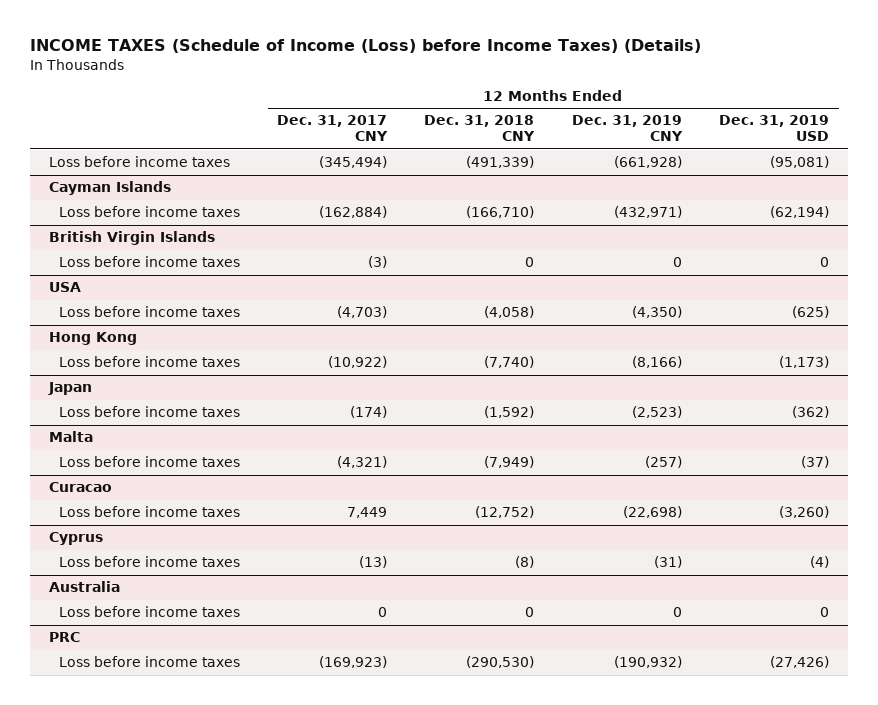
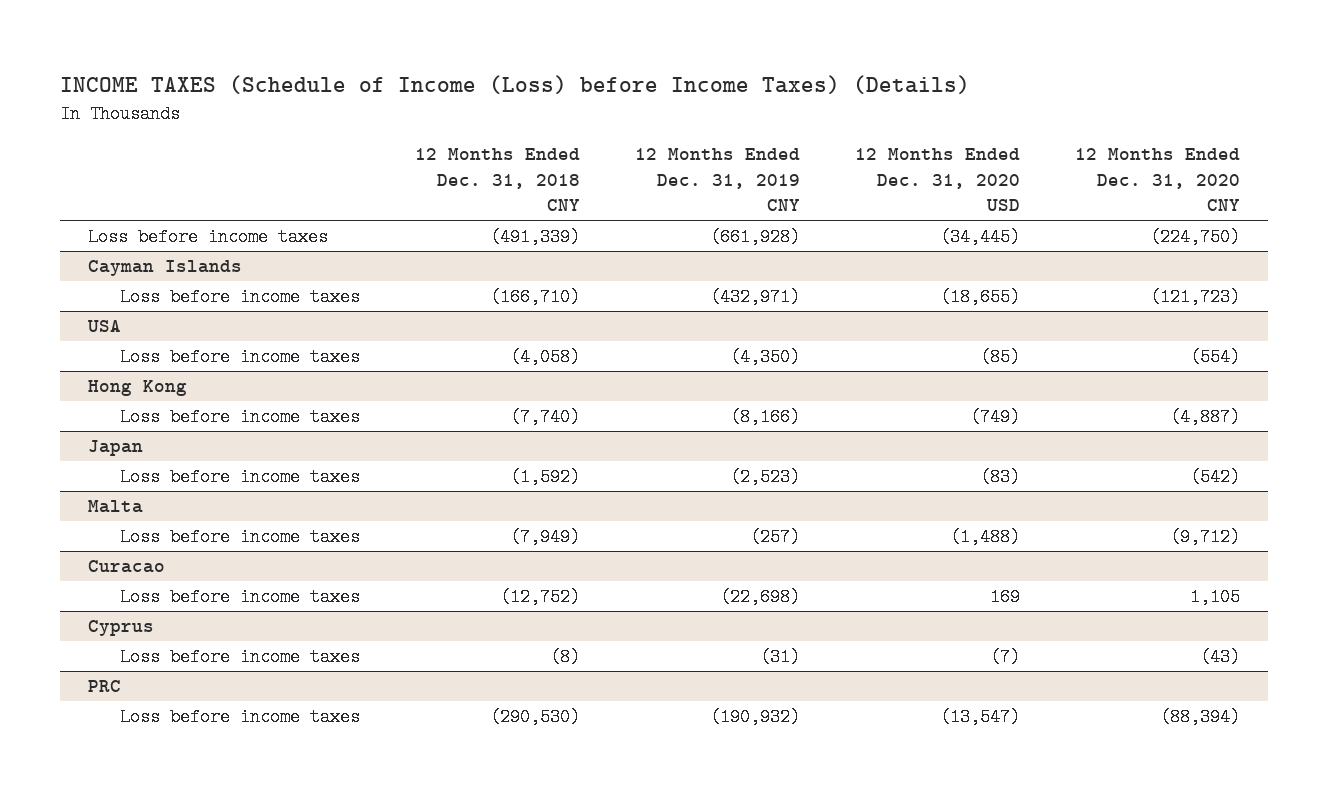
- | 12 Months Ended Dec. 31, 2017 CNY | 12 Months Ended Dec. 31, 2018 CNY | 12 Months Ended Dec. 31, 2019 CNY | 12 Months Ended Dec. 31, 2019 USD
+ | 12 Months Ended Dec. 31, 2018 CNY | 12 Months Ended Dec. 31, 2019 CNY | 12 Months Ended Dec. 31, 2020 USD | 12 Months Ended Dec. 31, 2020 CNY
- British Virgin Islands
- Loss before income taxes | (3) | 0 | 0 | 0
- Australia
- Loss before income taxes | 0 | 0 | 0 | 0

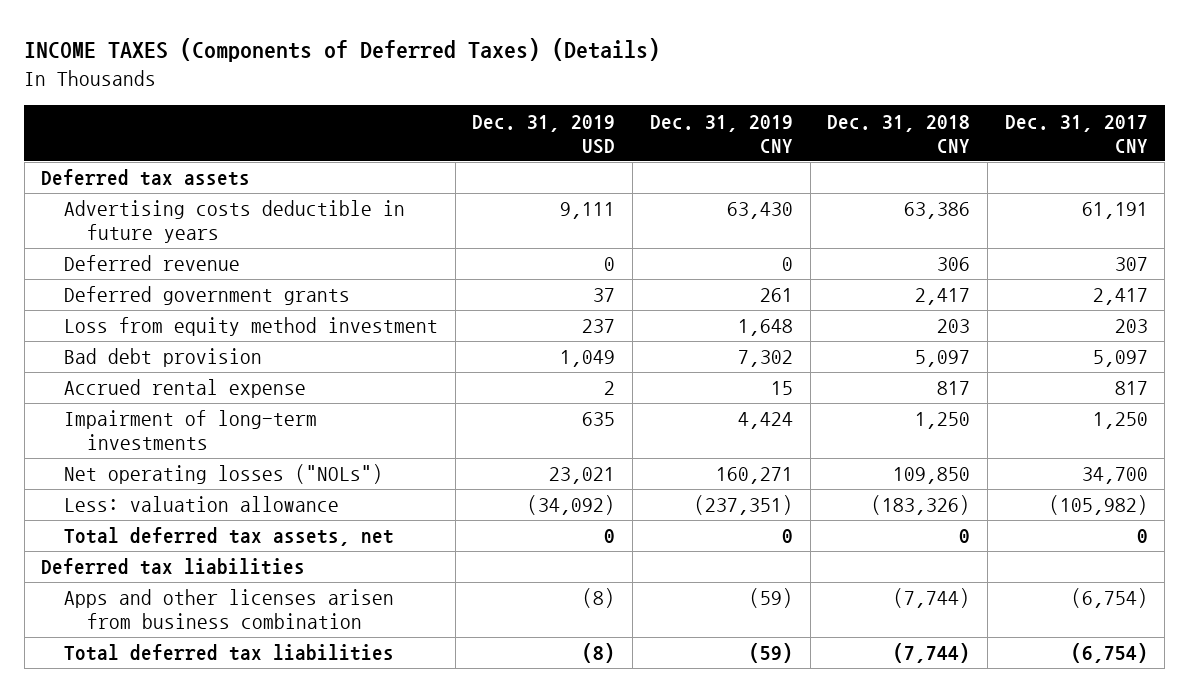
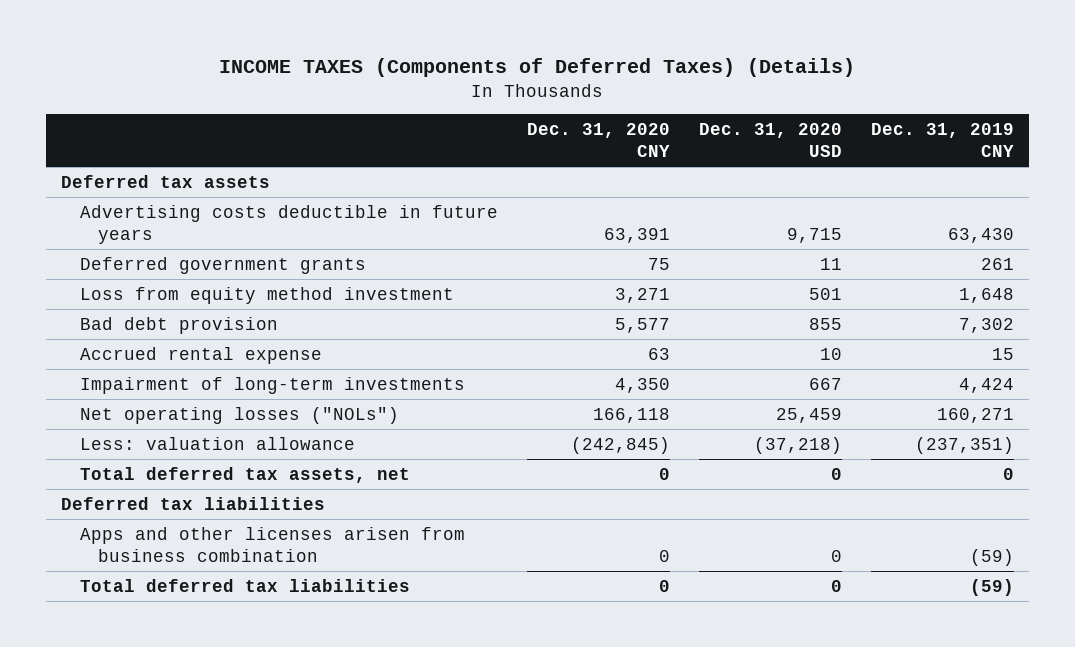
- | Dec. 31, 2019 USD | Dec. 31, 2019 CNY | Dec. 31, 2018 CNY | Dec. 31, 2017 CNY
+ | Dec. 31, 2020 CNY | Dec. 31, 2020 USD | Dec. 31, 2019 CNY
- Deferred revenue | 0 | 0 | 306 | 307

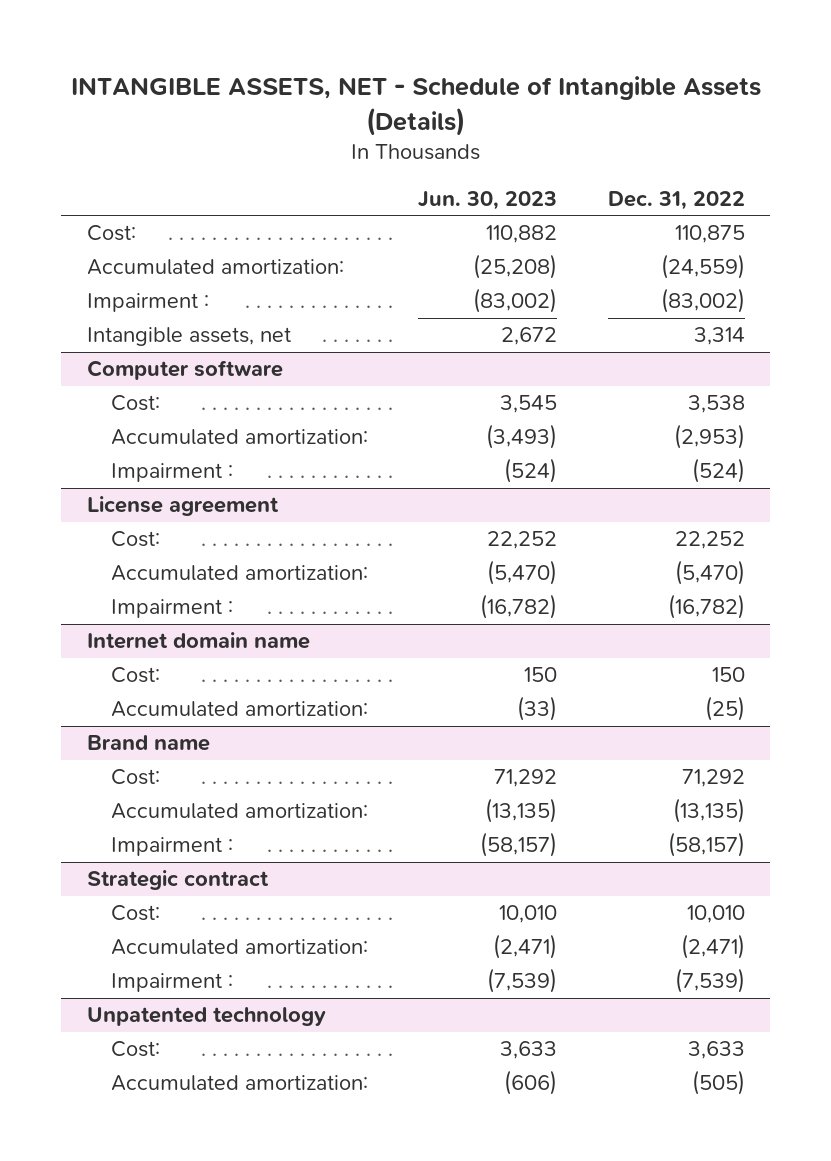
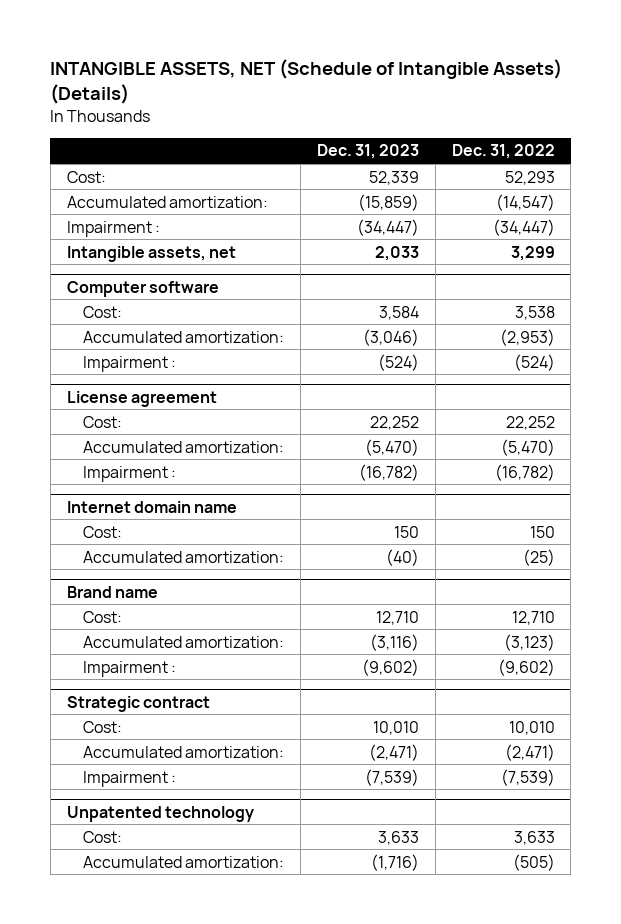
- INTANGIBLE ASSETS, NET - Schedule of Intangible Assets (Details)
+ INTANGIBLE ASSETS, NET (Schedule of Intangible Assets) (Details)
- | Jun. 30, 2023 | Dec. 31, 2022
+ | Dec. 31, 2023 | Dec. 31, 2022
- Cost: | 110,882 | 110,875
- Accumulated amortization: | (25,208) | (24,559)
- Impairment : | (83,002) | (83,002)
- Intangible assets, net | 2,672 | 3,314
+ Cost: | 52,339 | 52,293
+ Accumulated amortization: | (15,859) | (14,547)
+ Impairment : | (34,447) | (34,447)
+ Intangible assets, net | 2,033 | 3,299
@ Brand name
- Cost: | 71,292 | 71,292
- Accumulated amortization: | (13,135) | (13,135)
- Impairment : | (58,157) | (58,157)
+ Cost: | 12,710 | 12,710
+ Accumulated amortization: | (3,116) | (3,123)
+ Impairment : | (9,602) | (9,602)

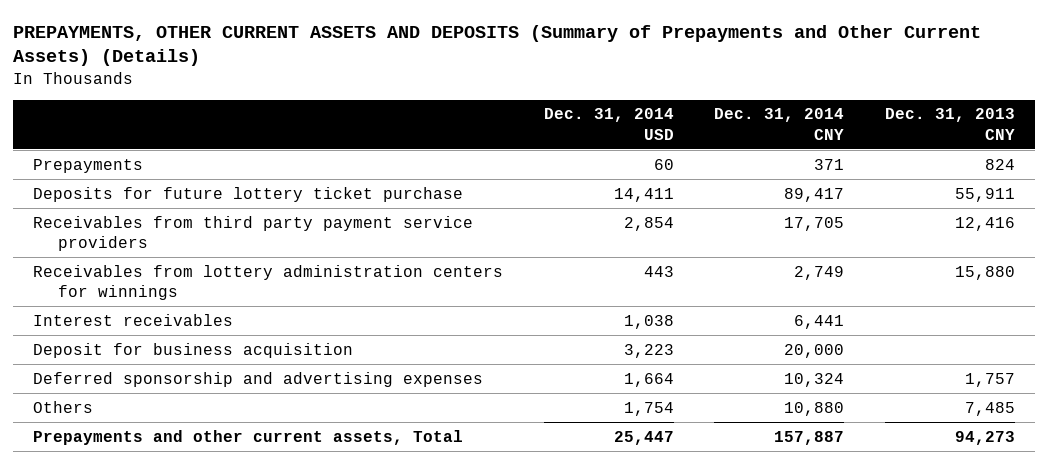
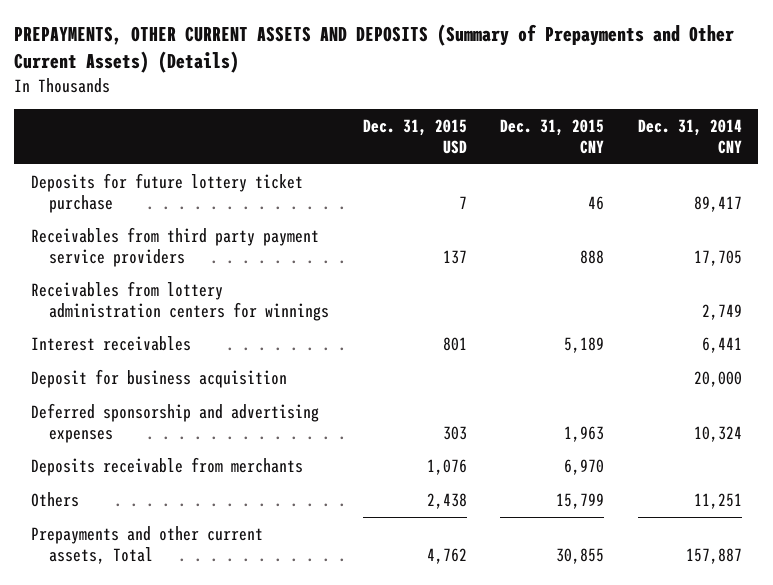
- | Dec. 31, 2014 USD | Dec. 31, 2014 CNY | Dec. 31, 2013 CNY
+ | Dec. 31, 2015 USD | Dec. 31, 2015 CNY | Dec. 31, 2014 CNY
- Prepayments | 60 | 371 | 824
- Others | 1,754 | 10,880 | 7,485
+ Deposits receivable from merchants | 1,076 | 6,970 |
+ Others | 2,438 | 15,799 | 11,251

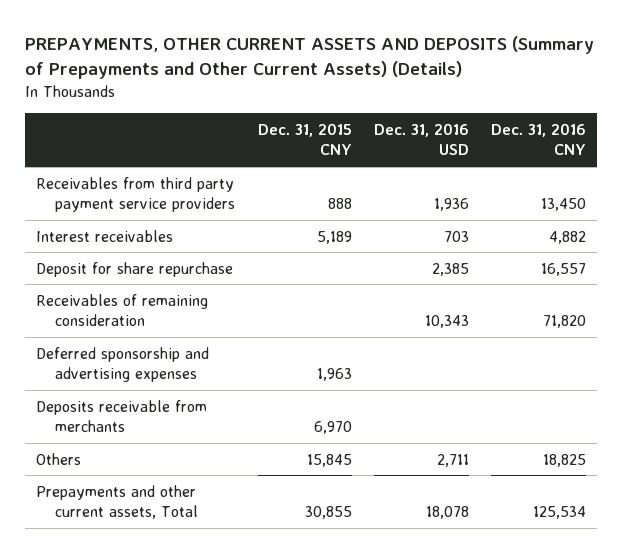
- | Dec. 31, 2015 USD | Dec. 31, 2015 CNY | Dec. 31, 2014 CNY
+ | Dec. 31, 2015 CNY | Dec. 31, 2016 USD | Dec. 31, 2016 CNY
- Deposits for future lottery ticket purchase | 7 | 46 | 89,417
- Receivables from lottery administration centers for winnings | | | 2,749
- Deposit for business acquisition | | | 20,000
+ Deposit for share repurchase | | 2,385 | 16,557
+ Receivables of remaining consideration | | 10,343 | 71,820
- Others | 2,438 | 15,799 | 11,251
+ Others | 15,845 | 2,711 | 18,825

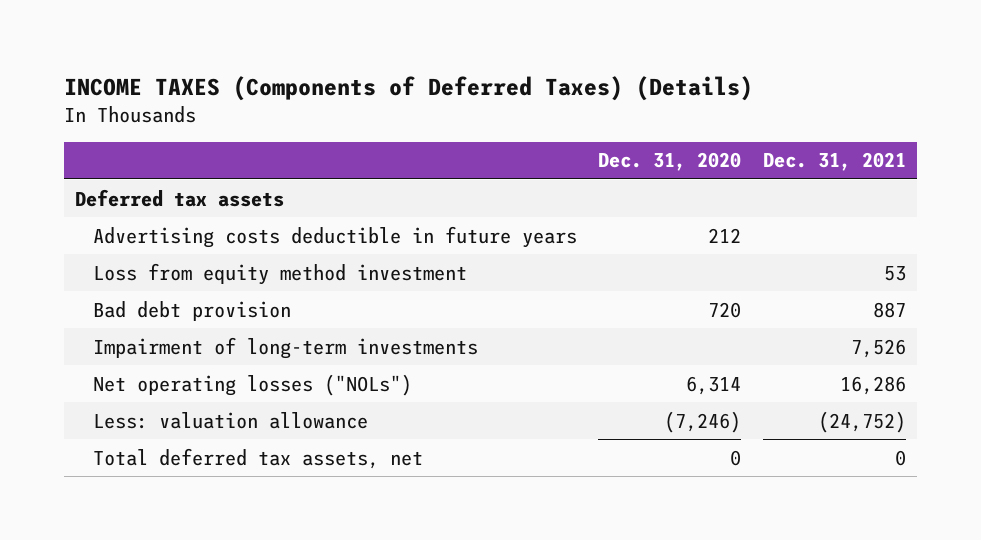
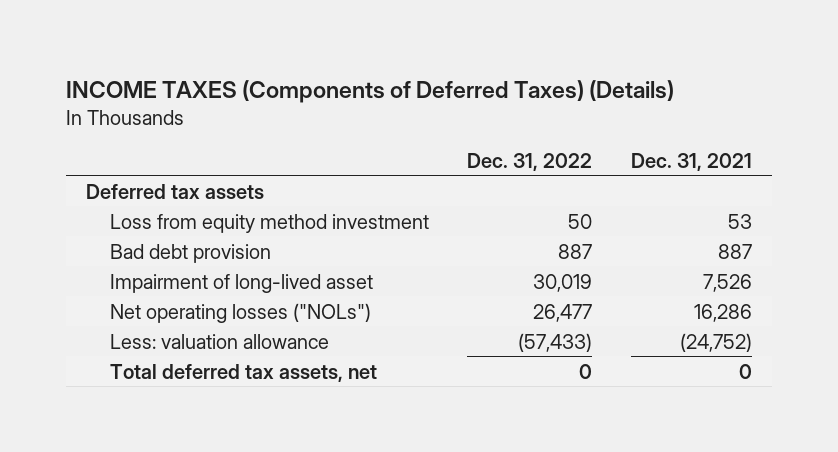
- | Dec. 31, 2020 | Dec. 31, 2021
+ | Dec. 31, 2022 | Dec. 31, 2021
- Advertising costs deductible in future years | 212 |
- Impairment of long-term investments | | 7,526
+ Impairment of long-lived asset | 30,019 | 7,526

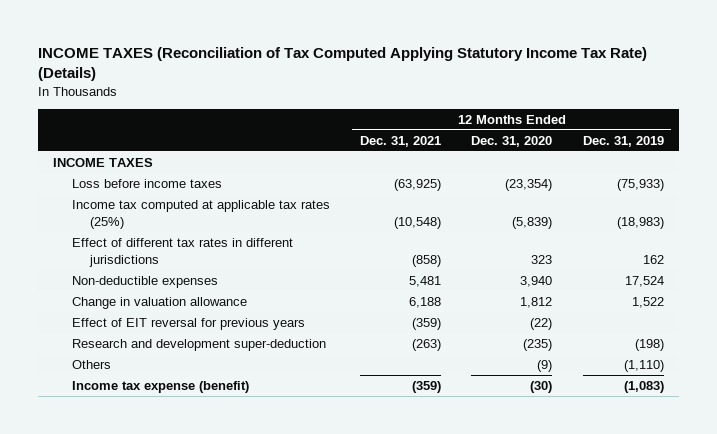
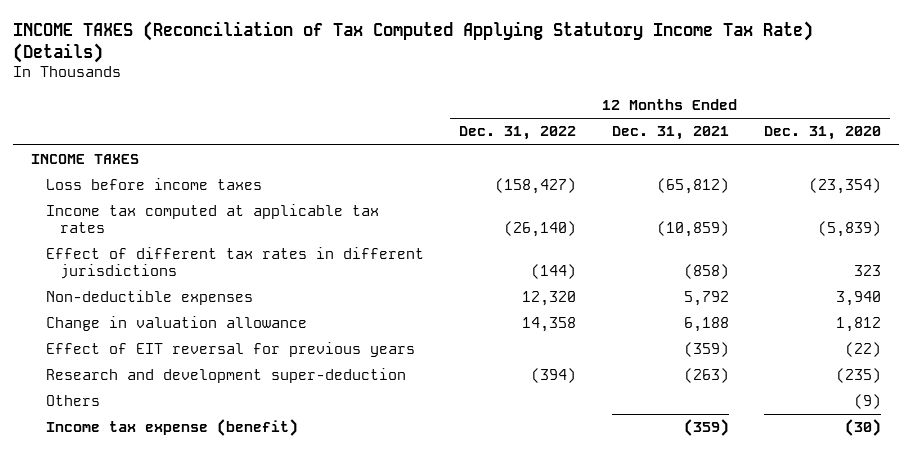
- | 12 Months Ended Dec. 31, 2021 | 12 Months Ended Dec. 31, 2020 | 12 Months Ended Dec. 31, 2019
+ | 12 Months Ended Dec. 31, 2022 | 12 Months Ended Dec. 31, 2021 | 12 Months Ended Dec. 31, 2020
- Loss before income taxes | (63,925) | (23,354) | (75,933)
- Income tax computed at applicable tax rates (25%) | (10,548) | (5,839) | (18,983)
+ Loss before income taxes | (158,427) | (65,812) | (23,354)
+ Income tax computed at applicable tax rates | (26,140) | (10,859) | (5,839)
- Non-deductible expenses | 5,481 | 3,940 | 17,524
+ Non-deductible expenses | 12,320 | 5,792 | 3,940

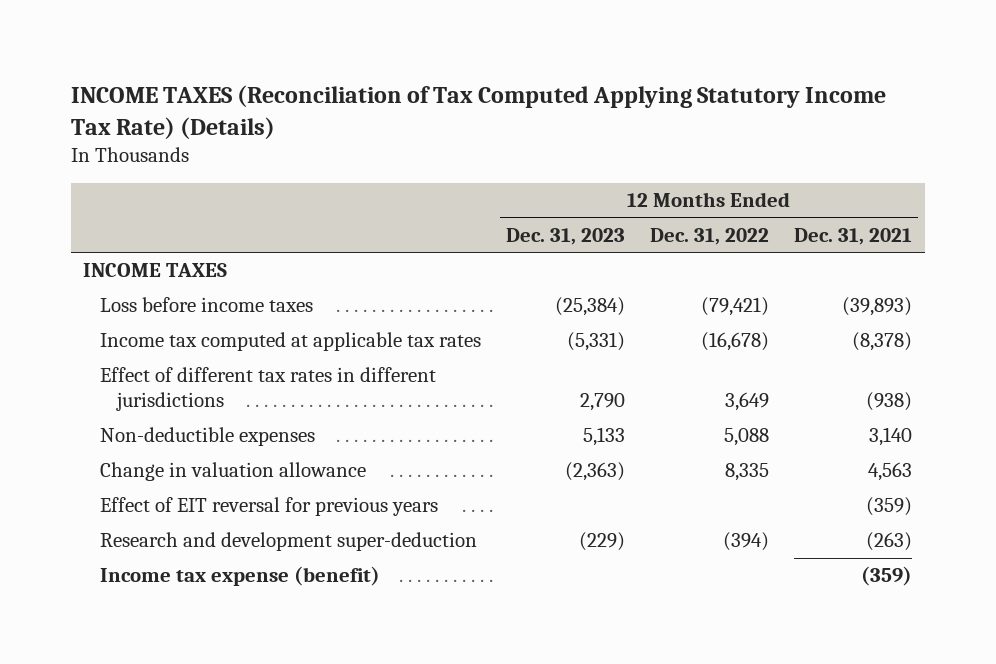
- | 12 Months Ended Dec. 31, 2022 | 12 Months Ended Dec. 31, 2021 | 12 Months Ended Dec. 31, 2020
+ | 12 Months Ended Dec. 31, 2023 | 12 Months Ended Dec. 31, 2022 | 12 Months Ended Dec. 31, 2021
- Loss before income taxes | (158,427) | (65,812) | (23,354)
- Income tax computed at applicable tax rates | (26,140) | (10,859) | (5,839)
- Effect of different tax rates in different jurisdictions | (144) | (858) | 323
- Non-deductible expenses | 12,320 | 5,792 | 3,940
- Change in valuation allowance | 14,358 | 6,188 | 1,812
+ Loss before income taxes | (25,384) | (79,421) | (39,893)
+ Income tax computed at applicable tax rates | (5,331) | (16,678) | (8,378)
+ Effect of different tax rates in different jurisdictions | 2,790 | 3,649 | (938)
+ Non-deductible expenses | 5,133 | 5,088 | 3,140
+ Change in valuation allowance | (2,363) | 8,335 | 4,563
- Others | | | (9)

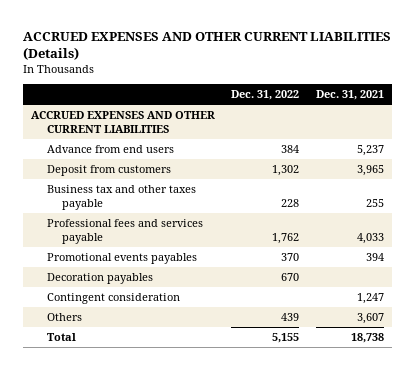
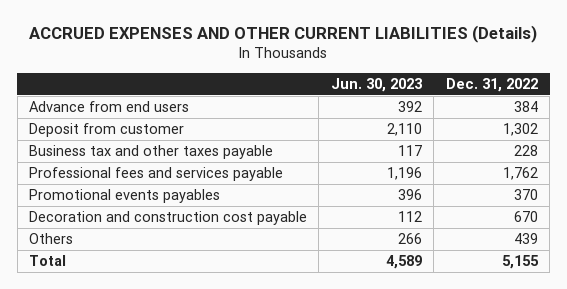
- | Dec. 31, 2022 | Dec. 31, 2021
+ | Jun. 30, 2023 | Dec. 31, 2022
- ACCRUED EXPENSES AND OTHER CURRENT LIABILITIES
- Deposit from customers | 1,302 | 3,965
+ Deposit from customer | 2,110 | 1,302
- Decoration payables | 670 |
- Contingent consideration | | 1,247
+ Decoration and construction cost payable | 112 | 670

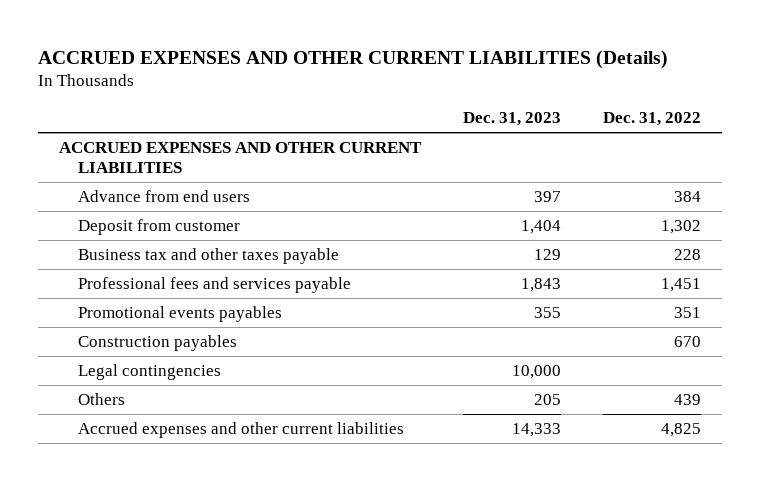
- | Jun. 30, 2023 | Dec. 31, 2022
+ | Dec. 31, 2023 | Dec. 31, 2022
+ ACCRUED EXPENSES AND OTHER CURRENT LIABILITIES
- Professional fees and services payable | 1,196 | 1,762
- Promotional events payables | 396 | 370
- Decoration and construction cost payable | 112 | 670
+ Professional fees and services payable | 1,843 | 1,451
+ Promotional events payables | 355 | 351
+ Construction payables | | 670
+ Legal contingencies | 10,000 |
- Total | 4,589 | 5,155
+ Accrued expenses and other current liabilities | 14,333 | 4,825

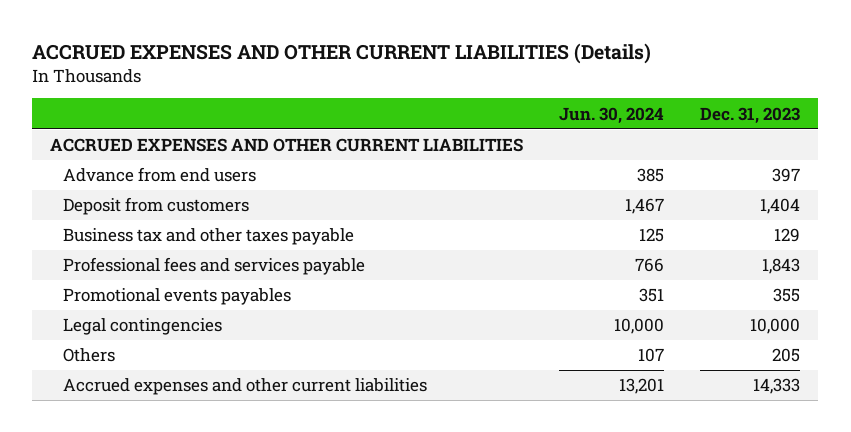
- | Dec. 31, 2023 | Dec. 31, 2022
+ | Jun. 30, 2024 | Dec. 31, 2023
- Deposit from customer | 1,404 | 1,302
+ Deposit from customers | 1,467 | 1,404
- Construction payables | | 670

